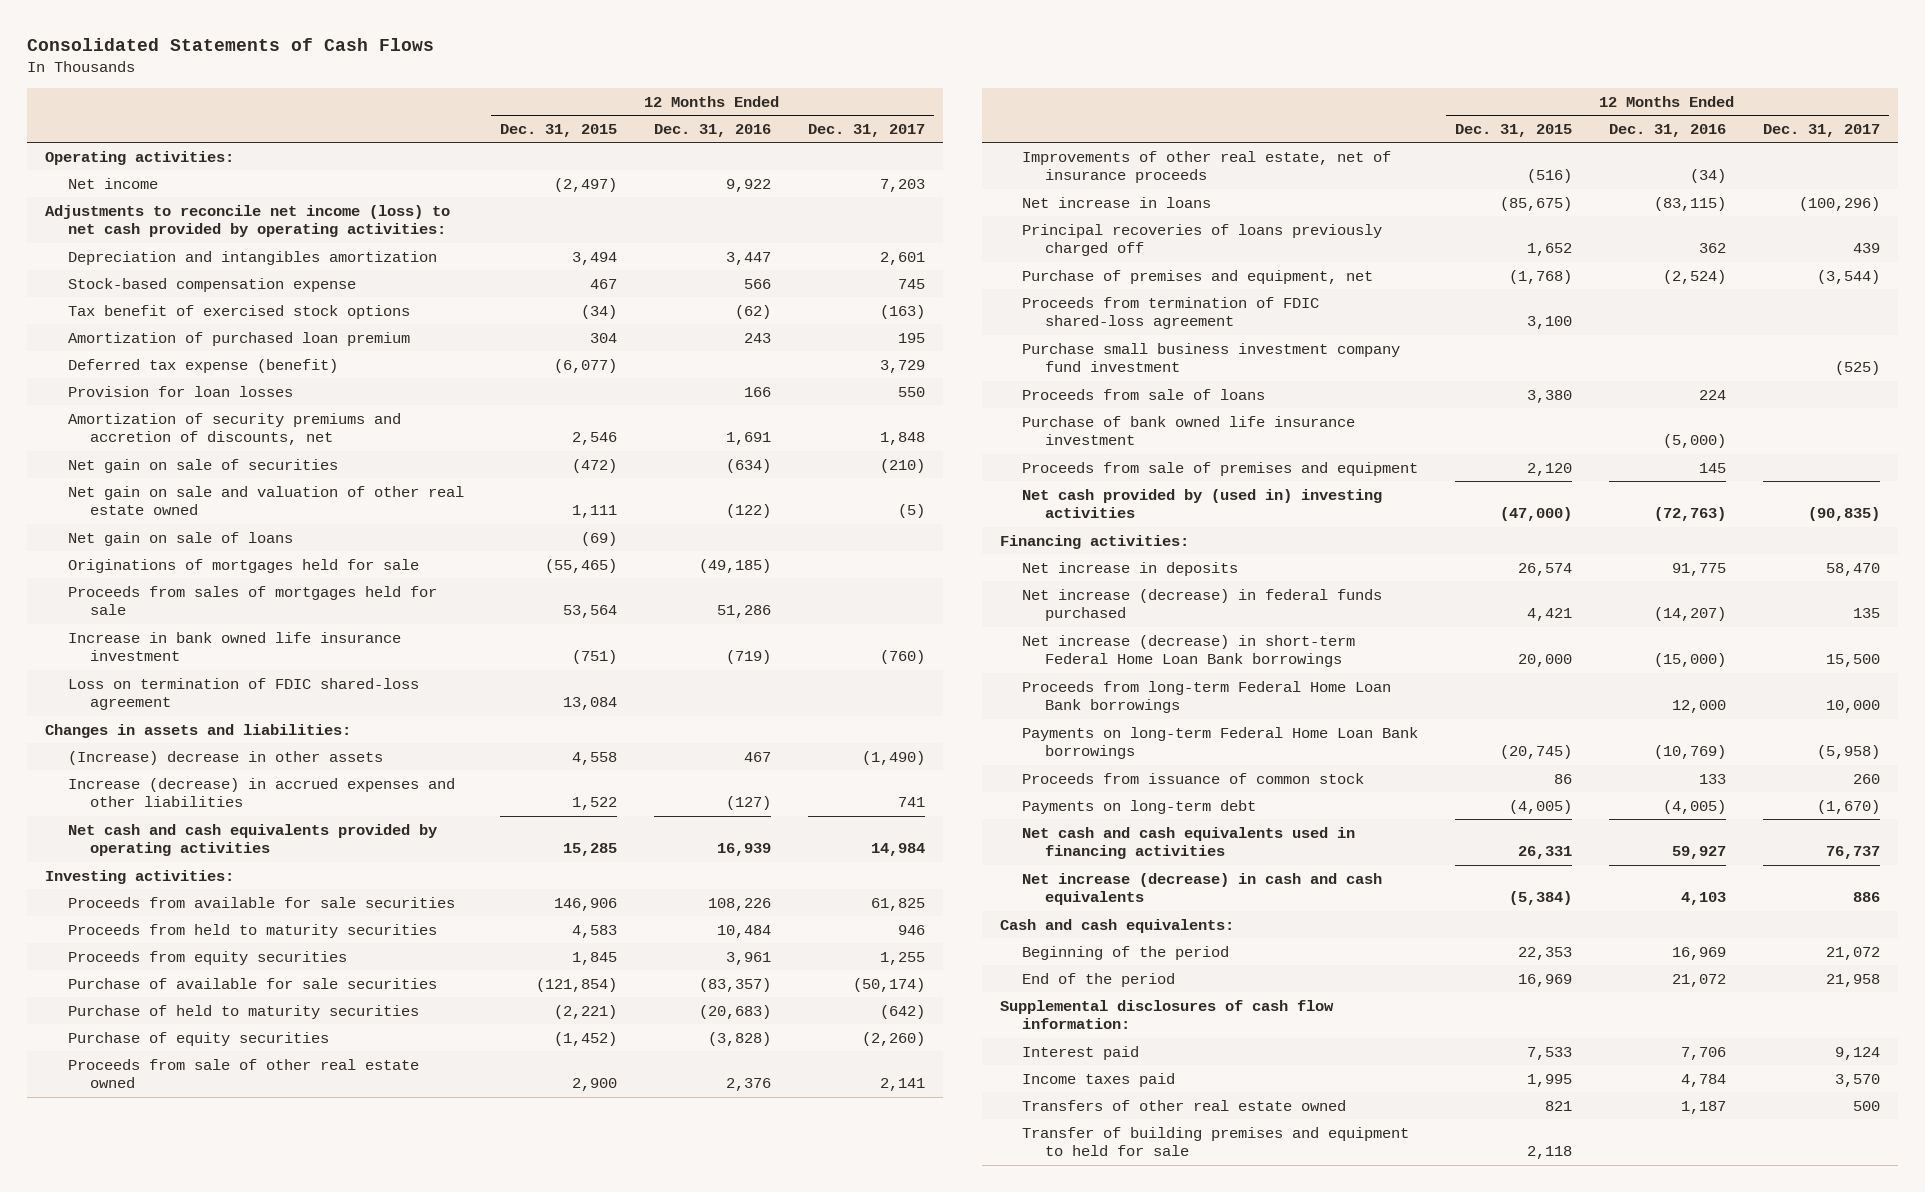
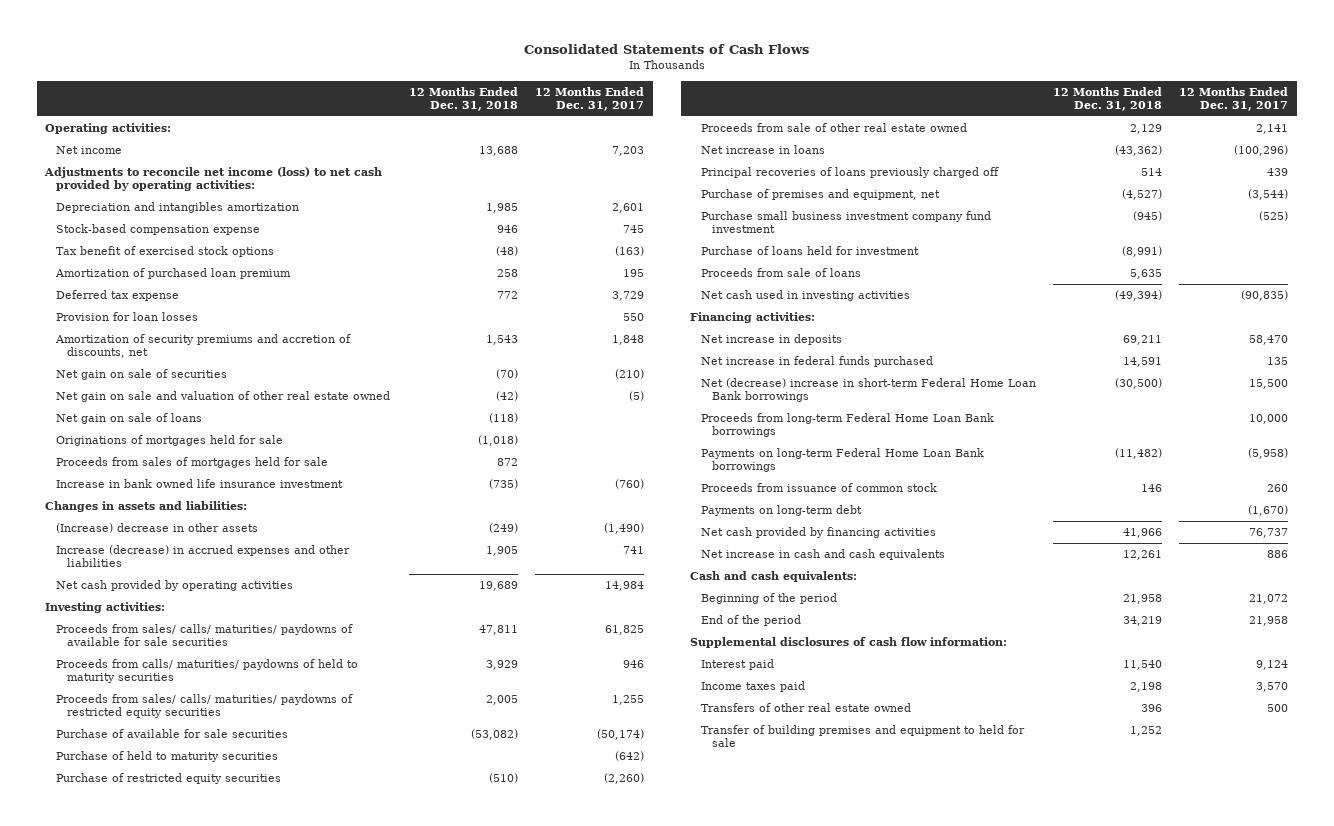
- | 12 Months Ended Dec. 31, 2015 | 12 Months Ended Dec. 31, 2016 | 12 Months Ended Dec. 31, 2017
+ | 12 Months Ended Dec. 31, 2018 | 12 Months Ended Dec. 31, 2017
- Deferred tax expense (benefit) | (6,077) | | 3,729
+ Deferred tax expense | 772 | 3,729
- Loss on termination of FDIC shared-loss agreement | 13,084 | |
- Net cash and cash equivalents provided by operating activities | 15,285 | 16,939 | 14,984
+ Net cash provided by operating activities | 19,689 | 14,984
- Proceeds from available for sale securities | 146,906 | 108,226 | 61,825
- Proceeds from held to maturity securities | 4,583 | 10,484 | 946
- Proceeds from equity securities | 1,845 | 3,961 | 1,255
+ Proceeds from sales/ calls/ maturities/ paydowns of available for sale securities | 47,811 | 61,825
+ Proceeds from calls/ maturities/ paydowns of held to maturity securities | 3,929 | 946
+ Proceeds from sales/ calls/ maturities/ paydowns of restricted equity securities | 2,005 | 1,255
- Purchase of equity securities | (1,452) | (3,828) | (2,260)
+ Purchase of restricted equity securities | (510) | (2,260)
- Improvements of other real estate, net of insurance proceeds | (516) | (34) |
- Proceeds from termination of FDIC shared-loss agreement | 3,100 | |
+ Purchase of loans held for investment | (8,991) |
- Purchase of bank owned life insurance investment | | (5,000) |
- Proceeds from sale of premises and equipment | 2,120 | 145 |
- Net cash provided by (used in) investing activities | (47,000) | (72,763) | (90,835)
+ Net cash used in investing activities | (49,394) | (90,835)
- Net increase (decrease) in federal funds purchased | 4,421 | (14,207) | 135
- Net increase (decrease) in short-term Federal Home Loan Bank borrowings | 20,000 | (15,000) | 15,500
+ Net increase in federal funds purchased | 14,591 | 135
+ Net (decrease) increase in short-term Federal Home Loan Bank borrowings | (30,500) | 15,500
- Net cash and cash equivalents used in financing activities | 26,331 | 59,927 | 76,737
- Net increase (decrease) in cash and cash equivalents | (5,384) | 4,103 | 886
+ Net cash provided by financing activities | 41,966 | 76,737
+ Net increase in cash and cash equivalents | 12,261 | 886

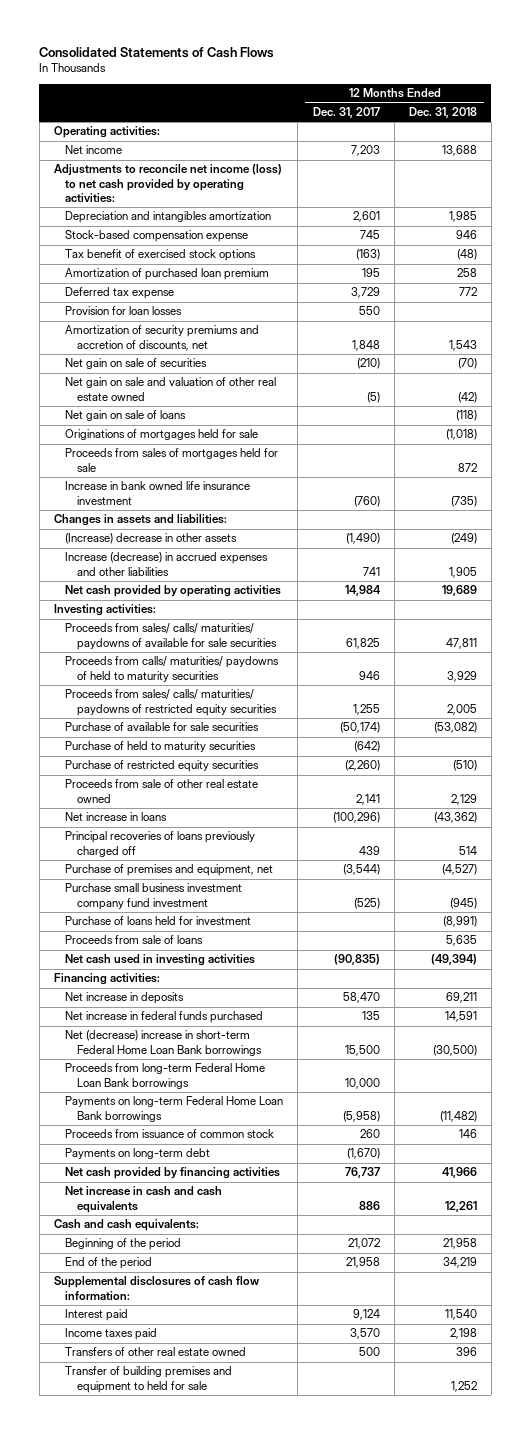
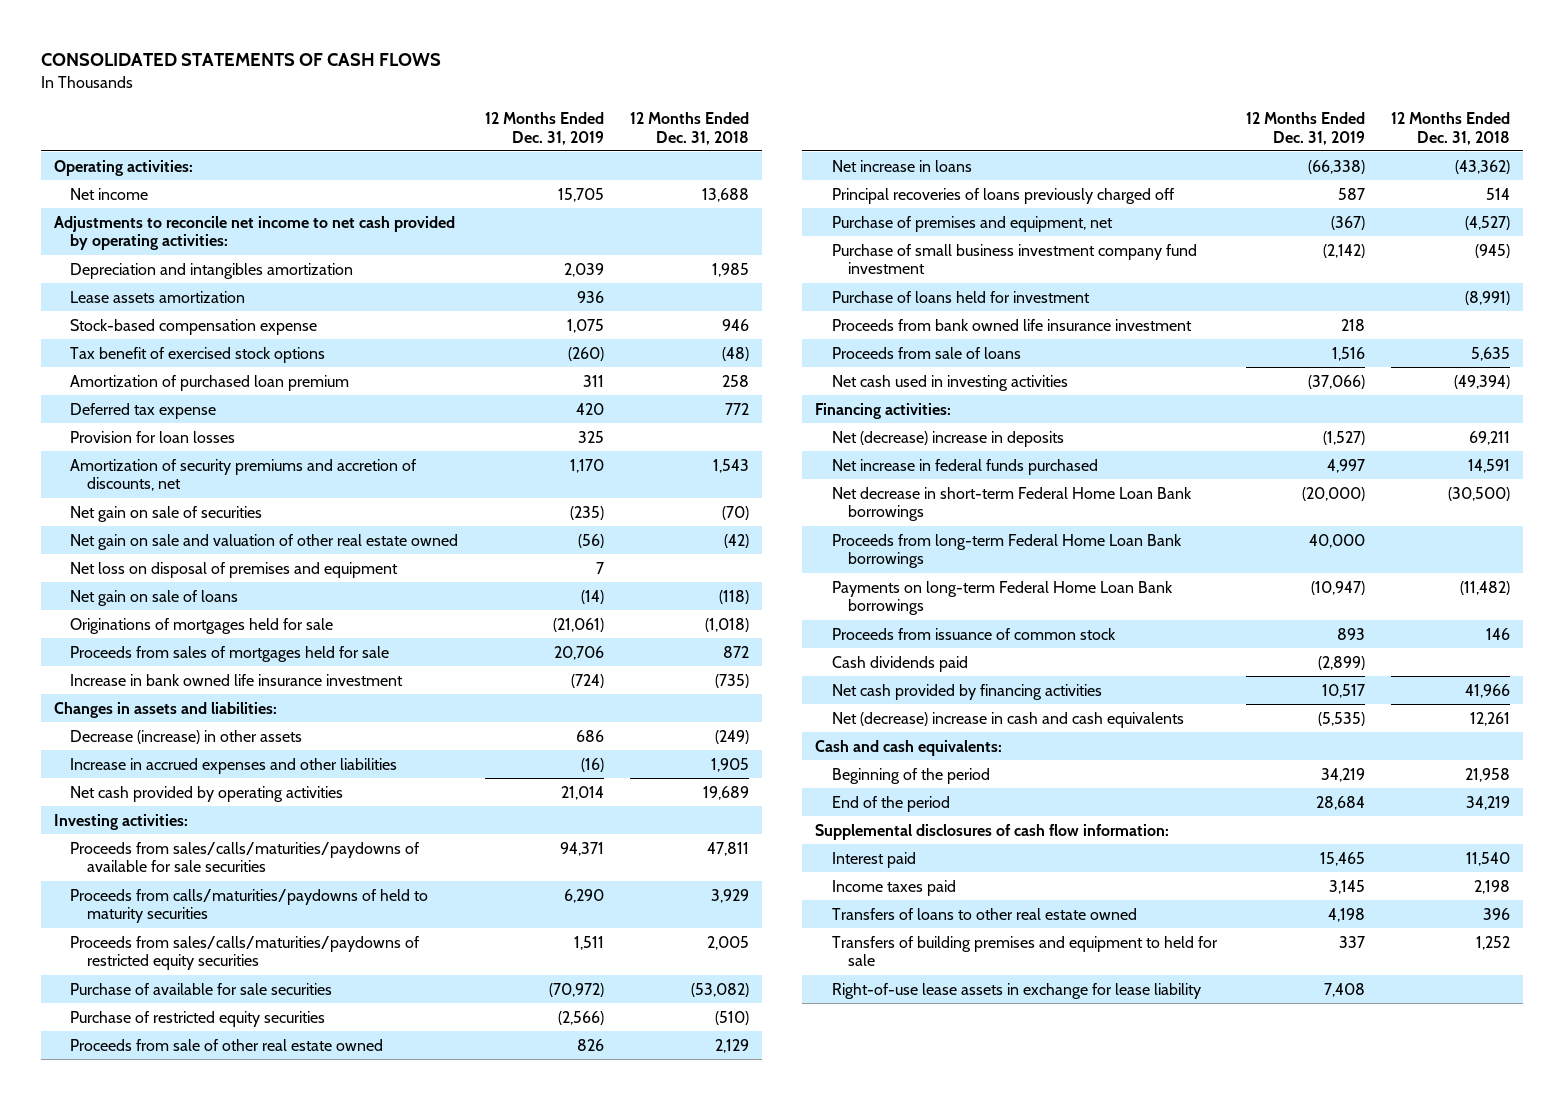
- Consolidated Statements of Cash Flows
+ CONSOLIDATED STATEMENTS OF CASH FLOWS
- | 12 Months Ended Dec. 31, 2017 | 12 Months Ended Dec. 31, 2018
+ | 12 Months Ended Dec. 31, 2019 | 12 Months Ended Dec. 31, 2018
- Adjustments to reconcile net income (loss) to net cash provided by operating activities:
+ Adjustments to reconcile net income to net cash provided by operating activities:
+ Lease assets amortization | 936 |
+ Net loss on disposal of premises and equipment | 7 |
- (Increase) decrease in other assets | (1,490) | (249)
- Increase (decrease) in accrued expenses and other liabilities | 741 | 1,905
+ Decrease (increase) in other assets | 686 | (249)
+ Increase in accrued expenses and other liabilities | (16) | 1,905
- Proceeds from sales/ calls/ maturities/ paydowns of available for sale securities | 61,825 | 47,811
- Proceeds from calls/ maturities/ paydowns of held to maturity securities | 946 | 3,929
- Proceeds from sales/ calls/ maturities/ paydowns of restricted equity securities | 1,255 | 2,005
+ Proceeds from sales/calls/maturities/paydowns of available for sale securities | 94,371 | 47,811
+ Proceeds from calls/maturities/paydowns of held to maturity securities | 6,290 | 3,929
+ Proceeds from sales/calls/maturities/paydowns of restricted equity securities | 1,511 | 2,005
- Purchase of held to maturity securities | (642) |
- Purchase small business investment company fund investment | (525) | (945)
+ Purchase of small business investment company fund investment | (2,142) | (945)
+ Proceeds from bank owned life insurance investment | 218 |
- Net increase in deposits | 58,470 | 69,211
+ Net (decrease) increase in deposits | (1,527) | 69,211
- Net (decrease) increase in short-term Federal Home Loan Bank borrowings | 15,500 | (30,500)
+ Net decrease in short-term Federal Home Loan Bank borrowings | (20,000) | (30,500)
- Payments on long-term debt | (1,670) |
+ Cash dividends paid | (2,899) |
- Net increase in cash and cash equivalents | 886 | 12,261
+ Net (decrease) increase in cash and cash equivalents | (5,535) | 12,261
- Transfers of other real estate owned | 500 | 396
- Transfer of building premises and equipment to held for sale | | 1,252
+ Transfers of loans to other real estate owned | 4,198 | 396
+ Transfers of building premises and equipment to held for sale | 337 | 1,252
+ Right-of-use lease assets in exchange for lease liability | 7,408 |

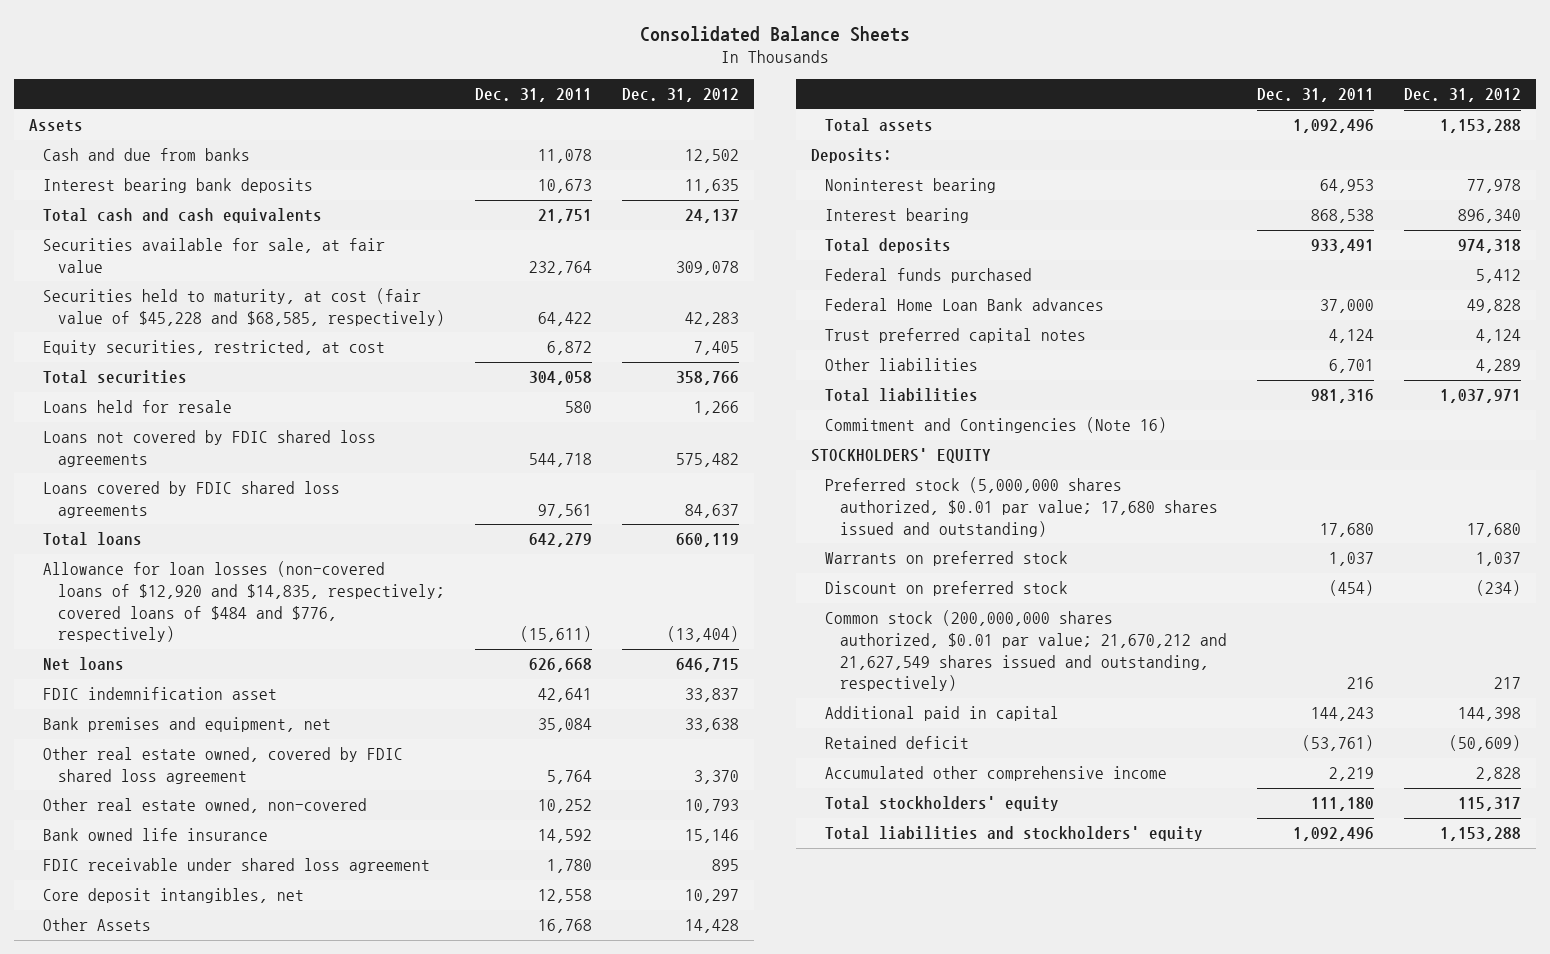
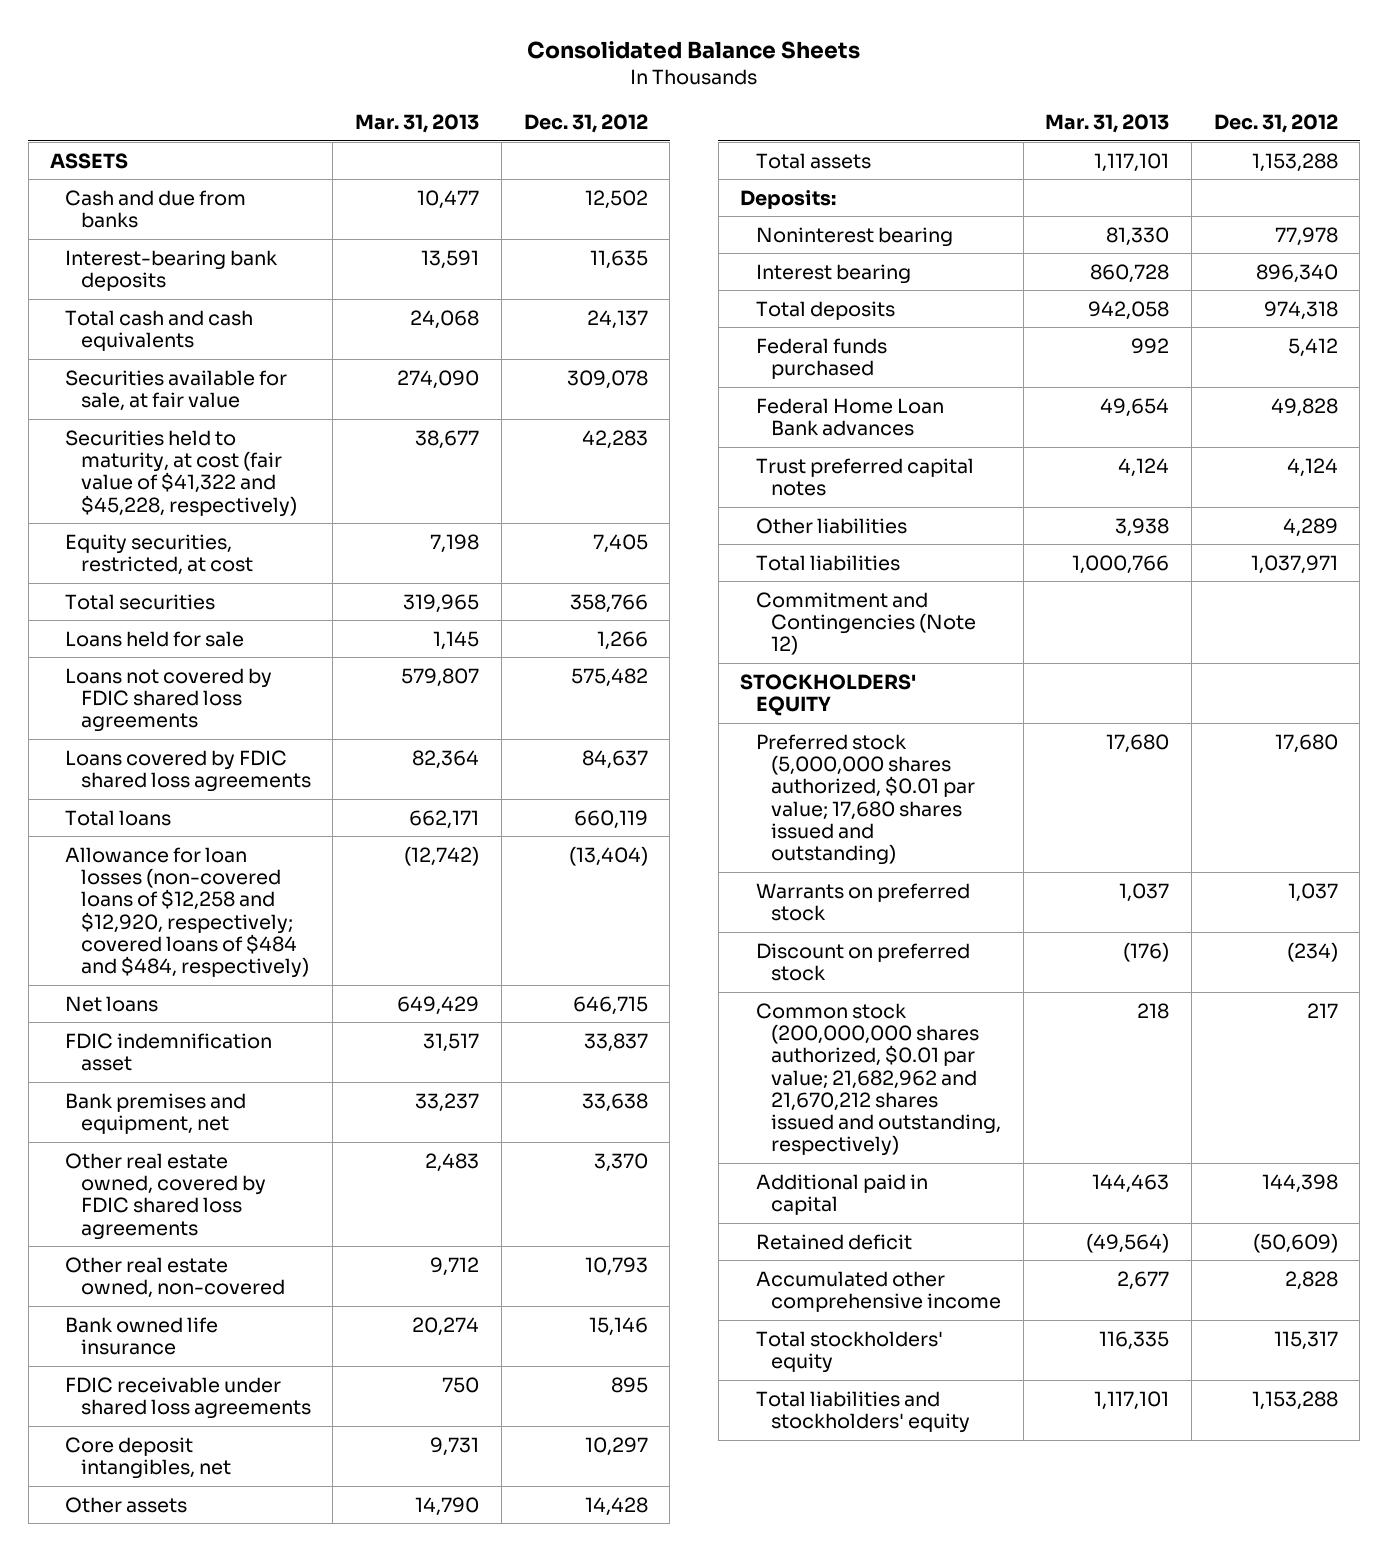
- | Dec. 31, 2011 | Dec. 31, 2012
+ | Mar. 31, 2013 | Dec. 31, 2012
- Assets
+ ASSETS
- Interest bearing bank deposits | 10,673 | 11,635
+ Interest-bearing bank deposits | 13,591 | 11,635
- Securities held to maturity, at cost (fair value of $45,228 and $68,585, respectively) | 64,422 | 42,283
+ Securities held to maturity, at cost (fair value of $41,322 and $45,228, respectively) | 38,677 | 42,283
- Loans held for resale | 580 | 1,266
+ Loans held for sale | 1,145 | 1,266
- Allowance for loan losses (non-covered loans of $12,920 and $14,835, respectively; covered loans of $484 and $776, respectively) | (15,611) | (13,404)
+ Allowance for loan losses (non-covered loans of $12,258 and $12,920, respectively; covered loans of $484 and $484, respectively) | (12,742) | (13,404)
- Other real estate owned, covered by FDIC shared loss agreement | 5,764 | 3,370
+ Other real estate owned, covered by FDIC shared loss agreements | 2,483 | 3,370
- FDIC receivable under shared loss agreement | 1,780 | 895
+ FDIC receivable under shared loss agreements | 750 | 895
- Other Assets | 16,768 | 14,428
+ Other assets | 14,790 | 14,428
- Commitment and Contingencies (Note 16)
+ Commitment and Contingencies (Note 12)
- Common stock (200,000,000 shares authorized, $0.01 par value; 21,670,212 and 21,627,549 shares issued and outstanding, respectively) | 216 | 217
+ Common stock (200,000,000 shares authorized, $0.01 par value; 21,682,962 and 21,670,212 shares issued and outstanding, respectively) | 218 | 217

